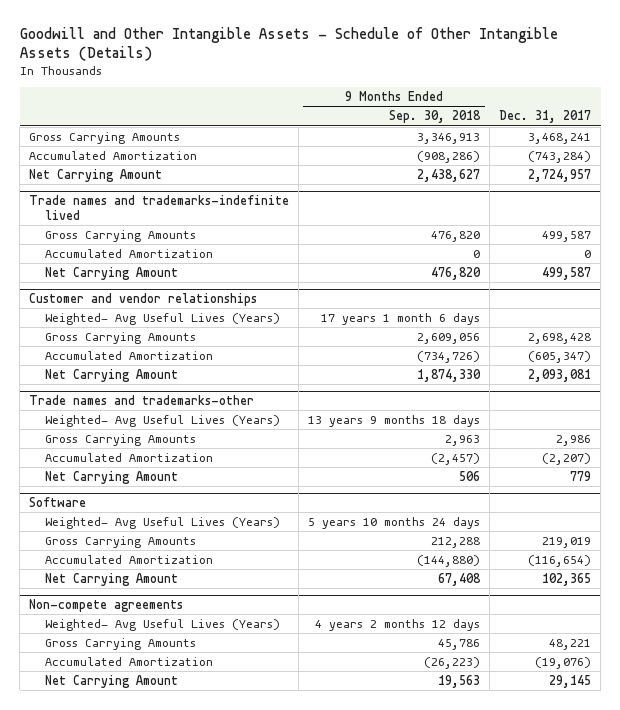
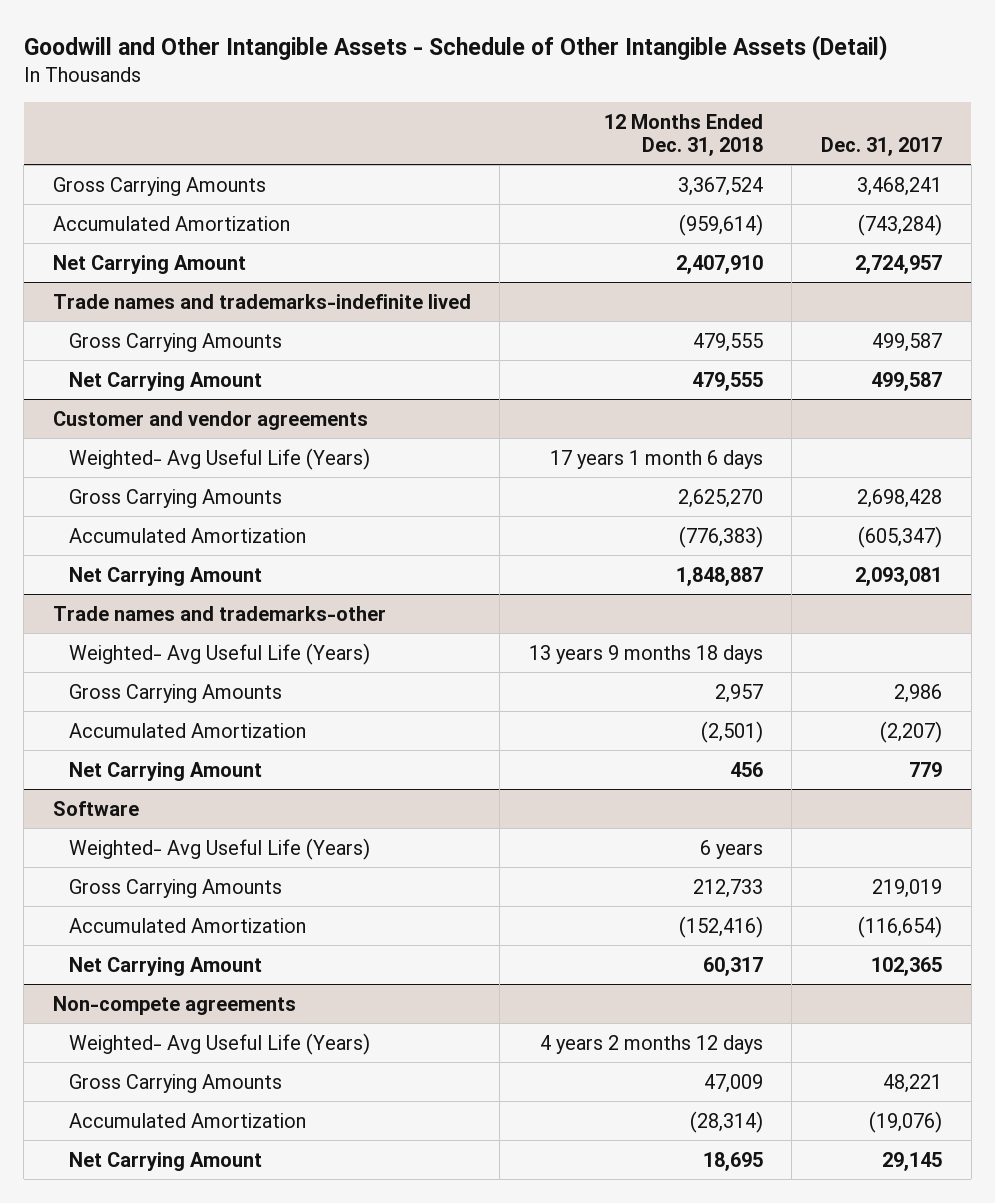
- Goodwill and Other Intangible Assets - Schedule of Other Intangible Assets (Details)
+ Goodwill and Other Intangible Assets - Schedule of Other Intangible Assets (Detail)
- | 9 Months Ended Sep. 30, 2018 | Dec. 31, 2017
+ | 12 Months Ended Dec. 31, 2018 | Dec. 31, 2017
@ Trade names and trademarks-indefinite lived
- Accumulated Amortization | 0 | 0
- Customer and vendor relationships
- Weighted- Avg Useful Lives (Years) | 17 years 1 month 6 days |
+ Customer and vendor agreements
+ Weighted- Avg Useful Life (Years) | 17 years 1 month 6 days |
@ Trade names and trademarks-other
- Weighted- Avg Useful Lives (Years) | 13 years 9 months 18 days |
+ Weighted- Avg Useful Life (Years) | 13 years 9 months 18 days |
@ Software
- Weighted- Avg Useful Lives (Years) | 5 years 10 months 24 days |
+ Weighted- Avg Useful Life (Years) | 6 years |
@ Non-compete agreements
- Weighted- Avg Useful Lives (Years) | 4 years 2 months 12 days |
+ Weighted- Avg Useful Life (Years) | 4 years 2 months 12 days |

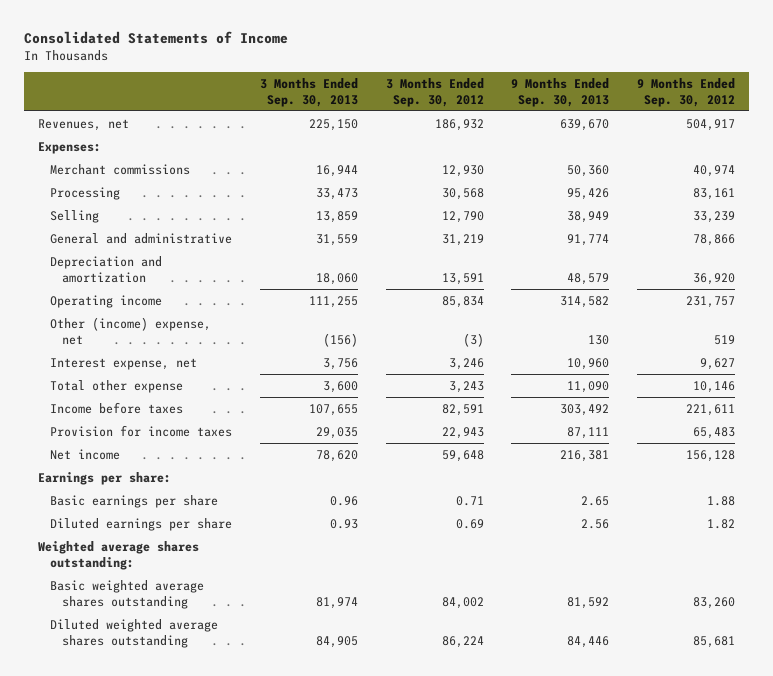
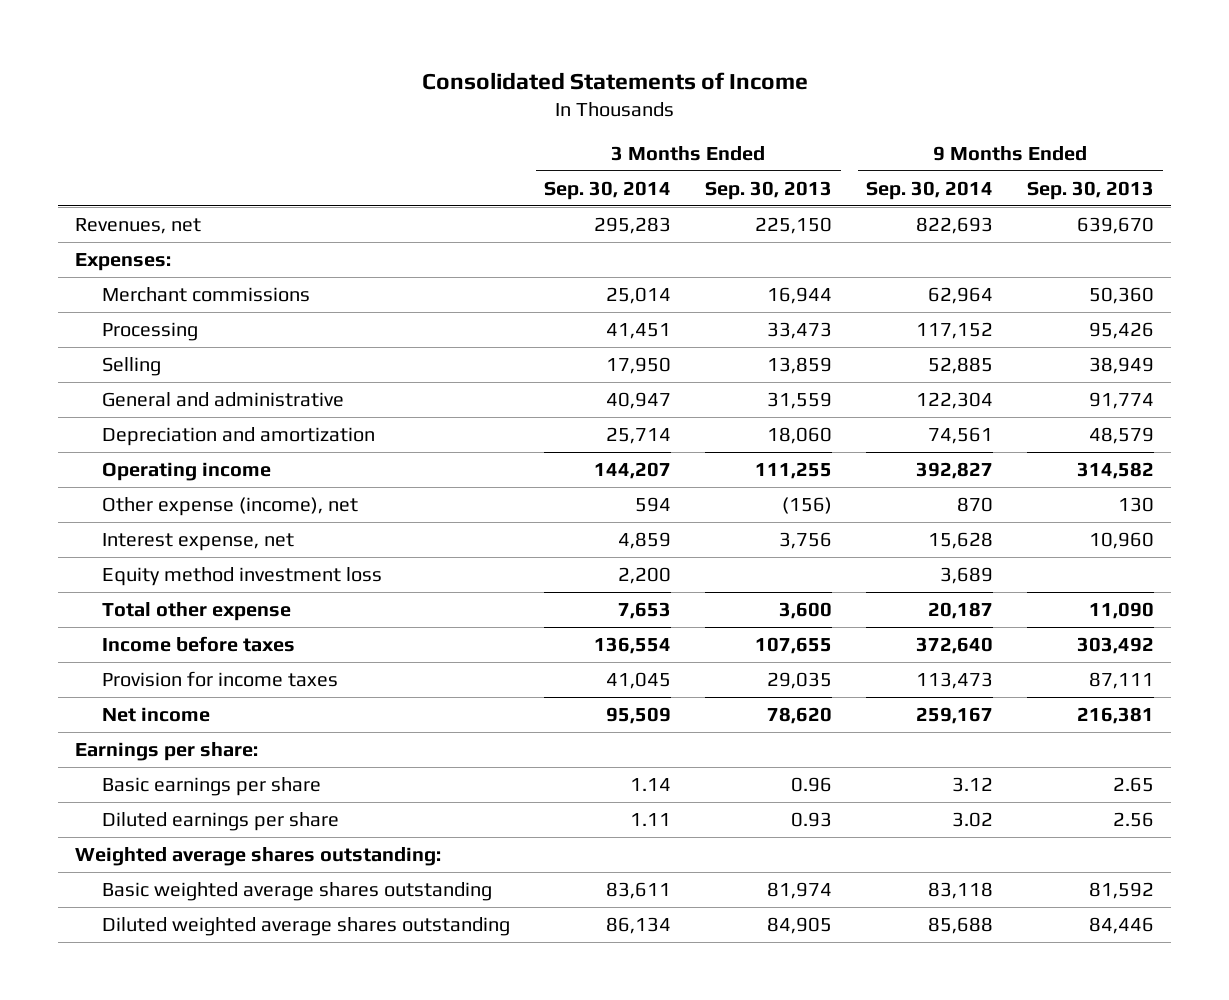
- | 3 Months Ended Sep. 30, 2013 | 3 Months Ended Sep. 30, 2012 | 9 Months Ended Sep. 30, 2013 | 9 Months Ended Sep. 30, 2012
+ | 3 Months Ended Sep. 30, 2014 | 3 Months Ended Sep. 30, 2013 | 9 Months Ended Sep. 30, 2014 | 9 Months Ended Sep. 30, 2013
- Other (income) expense, net | (156) | (3) | 130 | 519
+ Other expense (income), net | 594 | (156) | 870 | 130
+ Equity method investment loss | 2,200 | | 3,689 |

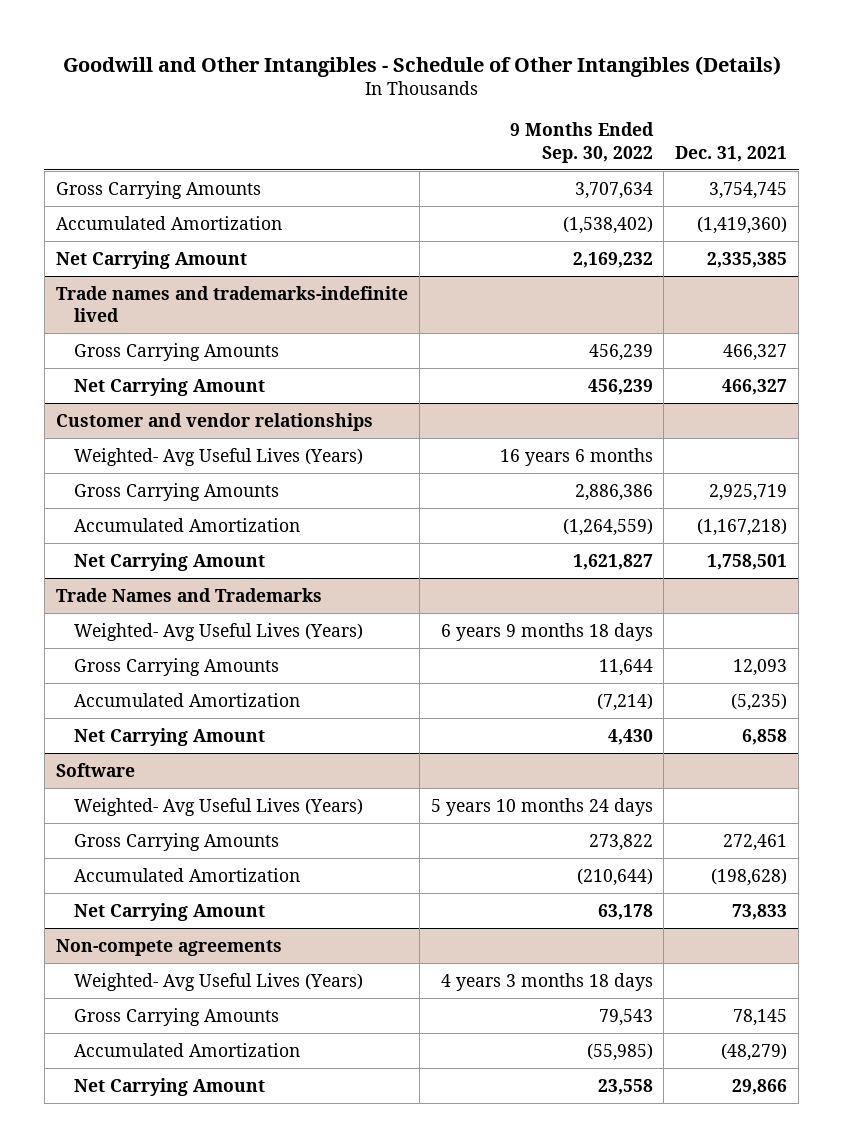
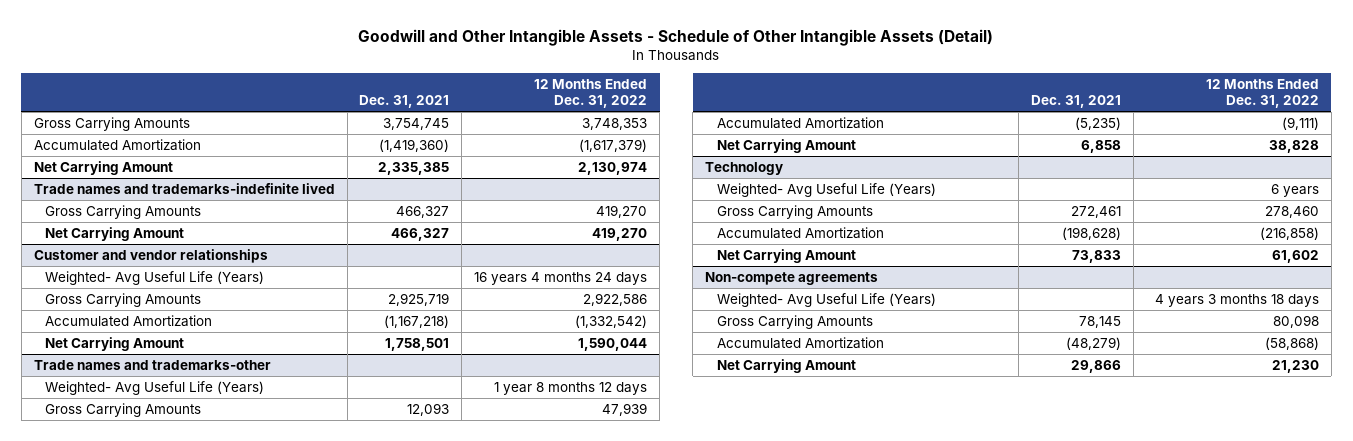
- Goodwill and Other Intangibles - Schedule of Other Intangibles (Details)
+ Goodwill and Other Intangible Assets - Schedule of Other Intangible Assets (Detail)
- | 9 Months Ended Sep. 30, 2022 | Dec. 31, 2021
+ | Dec. 31, 2021 | 12 Months Ended Dec. 31, 2022
@ Customer and vendor relationships
- Weighted- Avg Useful Lives (Years) | 16 years 6 months |
+ Weighted- Avg Useful Life (Years) | | 16 years 4 months 24 days
- Trade Names and Trademarks
- Weighted- Avg Useful Lives (Years) | 6 years 9 months 18 days |
+ Trade names and trademarks-other
+ Weighted- Avg Useful Life (Years) | | 1 year 8 months 12 days
- Software
- Weighted- Avg Useful Lives (Years) | 5 years 10 months 24 days |
+ Technology
+ Weighted- Avg Useful Life (Years) | | 6 years
@ Non-compete agreements
- Weighted- Avg Useful Lives (Years) | 4 years 3 months 18 days |
+ Weighted- Avg Useful Life (Years) | | 4 years 3 months 18 days

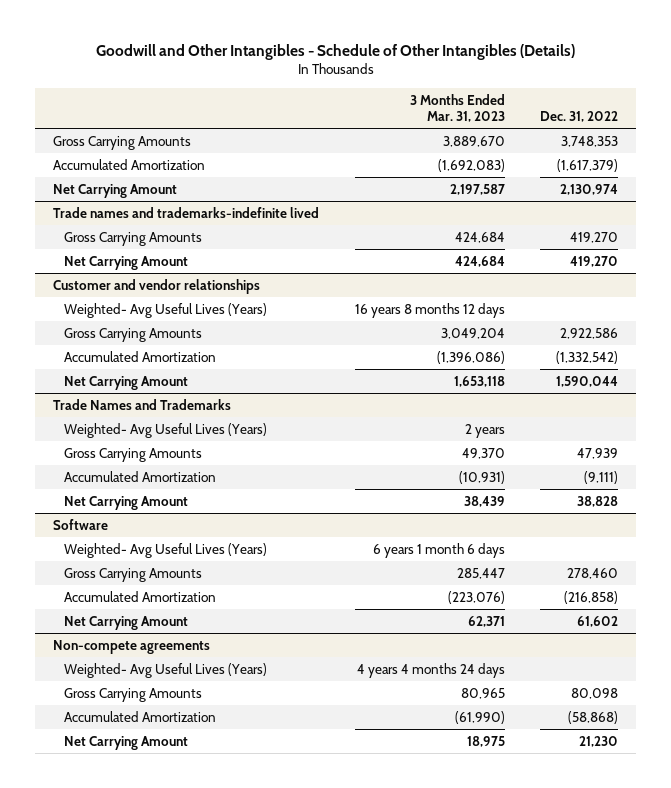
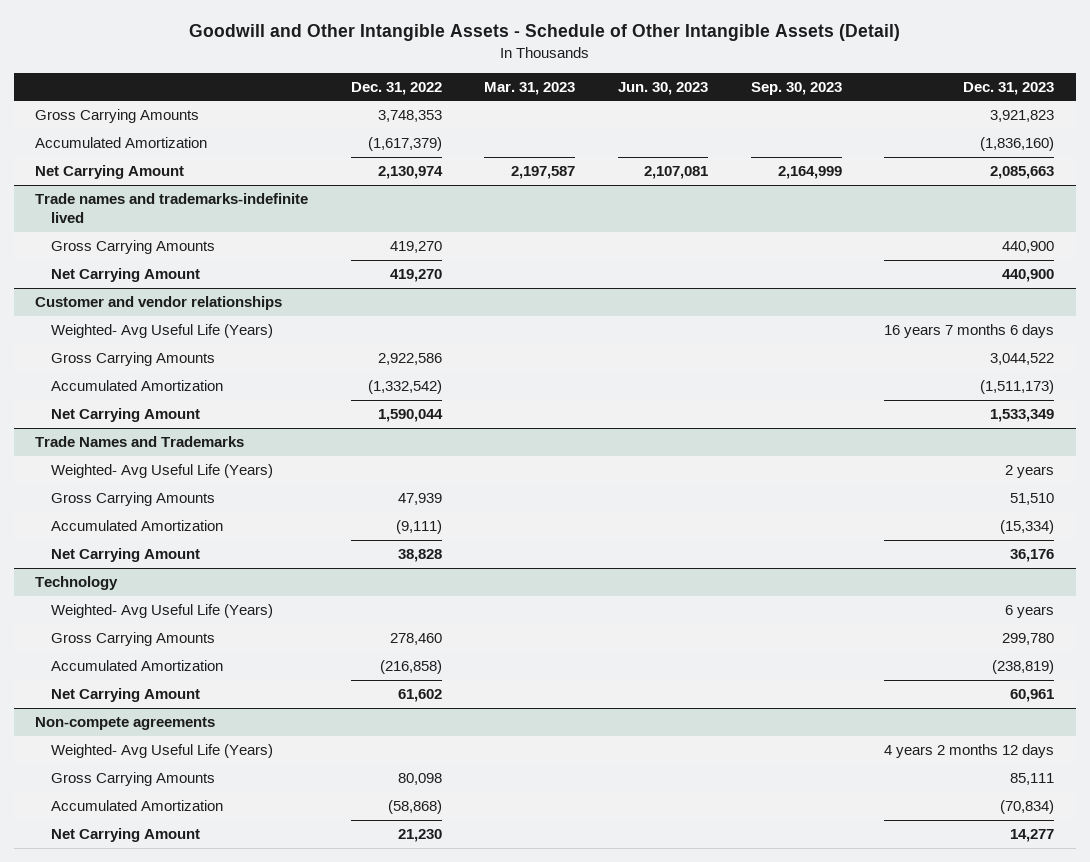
- Goodwill and Other Intangibles - Schedule of Other Intangibles (Details)
+ Goodwill and Other Intangible Assets - Schedule of Other Intangible Assets (Detail)
- | 3 Months Ended Mar. 31, 2023 | Dec. 31, 2022
+ | Dec. 31, 2022 | Mar. 31, 2023 | Jun. 30, 2023 | Sep. 30, 2023 | Dec. 31, 2023
@ Customer and vendor relationships
- Weighted- Avg Useful Lives (Years) | 16 years 8 months 12 days |
+ Weighted- Avg Useful Life (Years) | | | | | 16 years 7 months 6 days
@ Trade Names and Trademarks
- Weighted- Avg Useful Lives (Years) | 2 years |
+ Weighted- Avg Useful Life (Years) | | | | | 2 years
- Software
- Weighted- Avg Useful Lives (Years) | 6 years 1 month 6 days |
+ Technology
+ Weighted- Avg Useful Life (Years) | | | | | 6 years
@ Non-compete agreements
- Weighted- Avg Useful Lives (Years) | 4 years 4 months 24 days |
+ Weighted- Avg Useful Life (Years) | | | | | 4 years 2 months 12 days

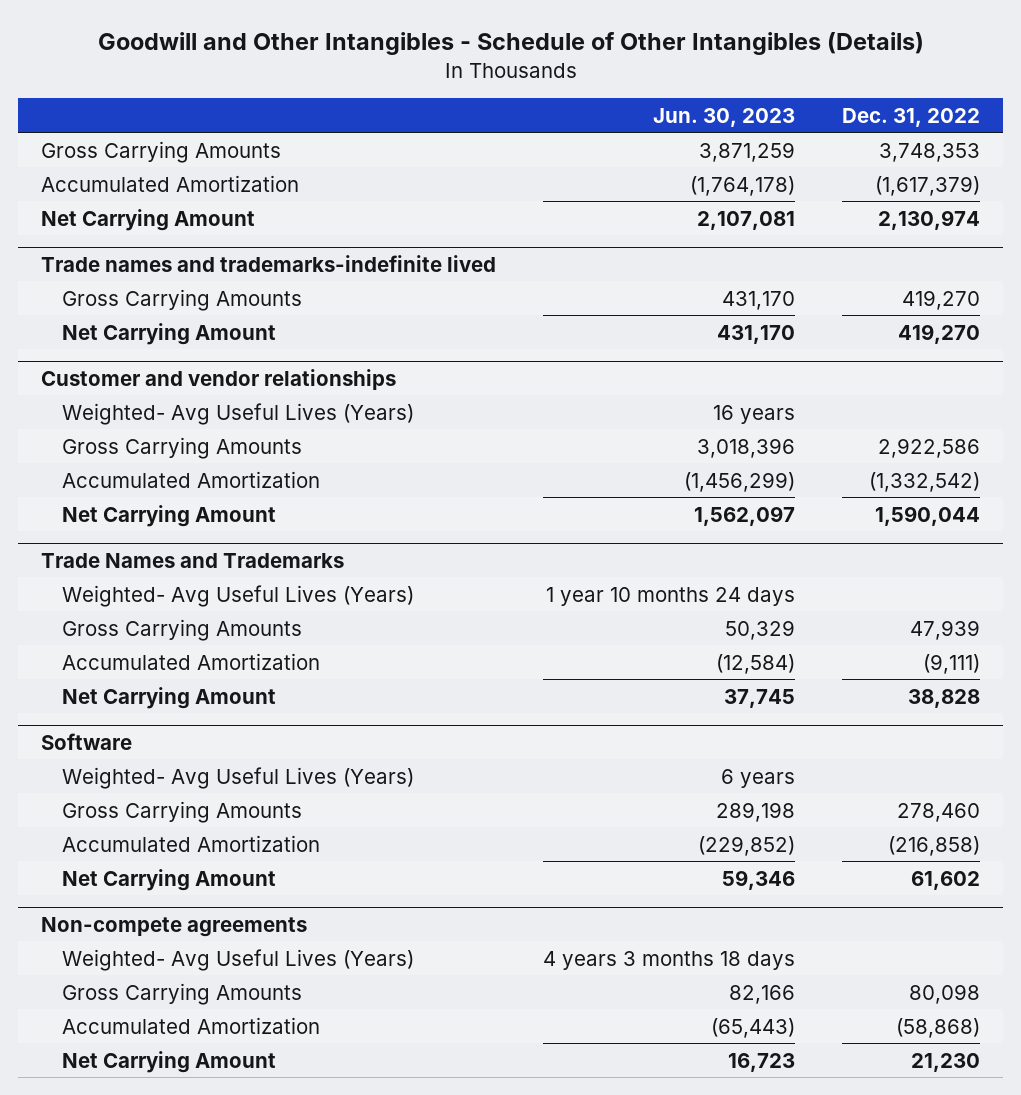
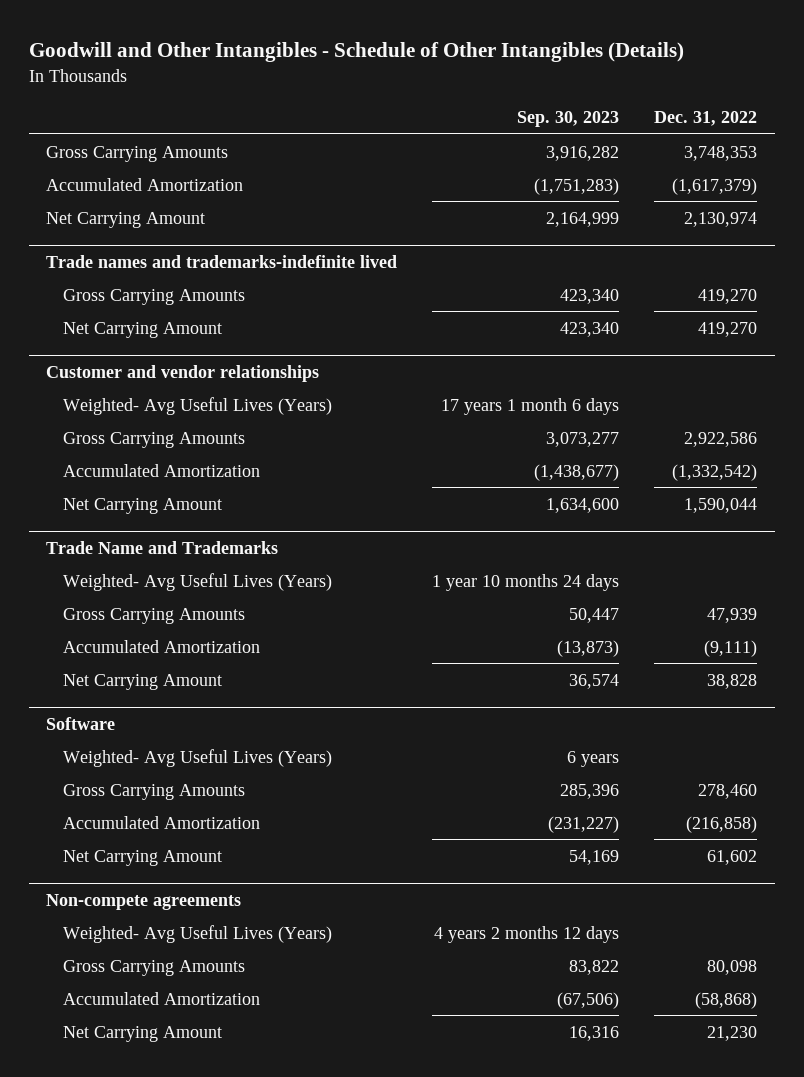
- | Jun. 30, 2023 | Dec. 31, 2022
+ | Sep. 30, 2023 | Dec. 31, 2022
- Trade Names and Trademarks
+ Trade Name and Trademarks

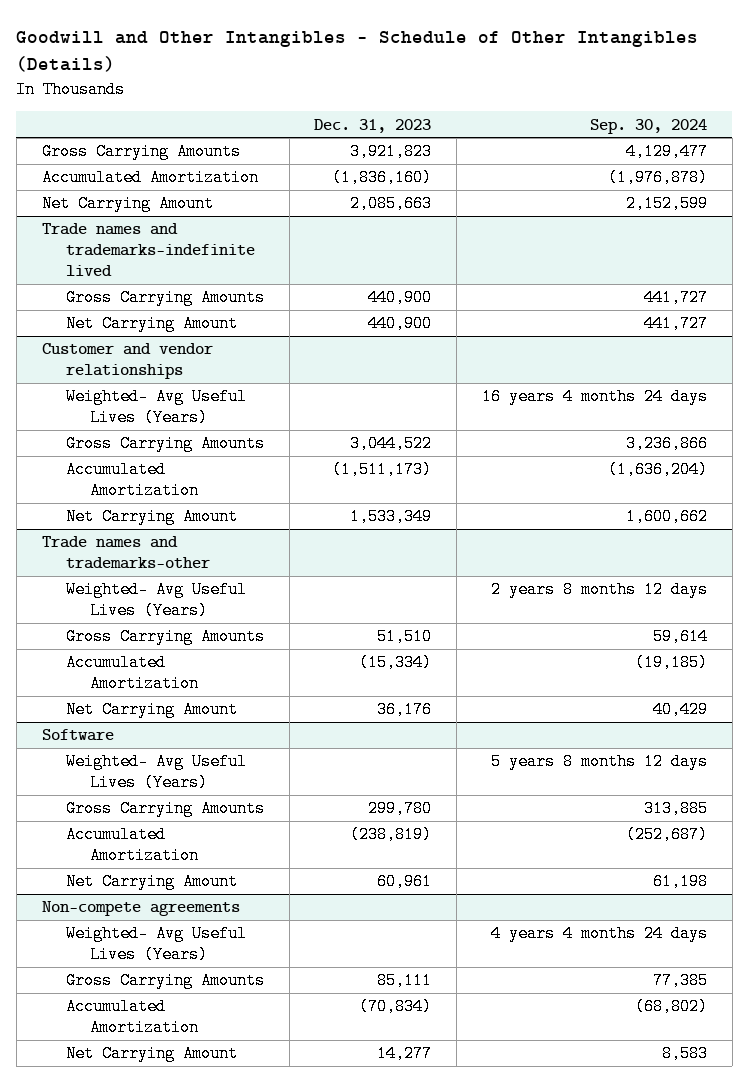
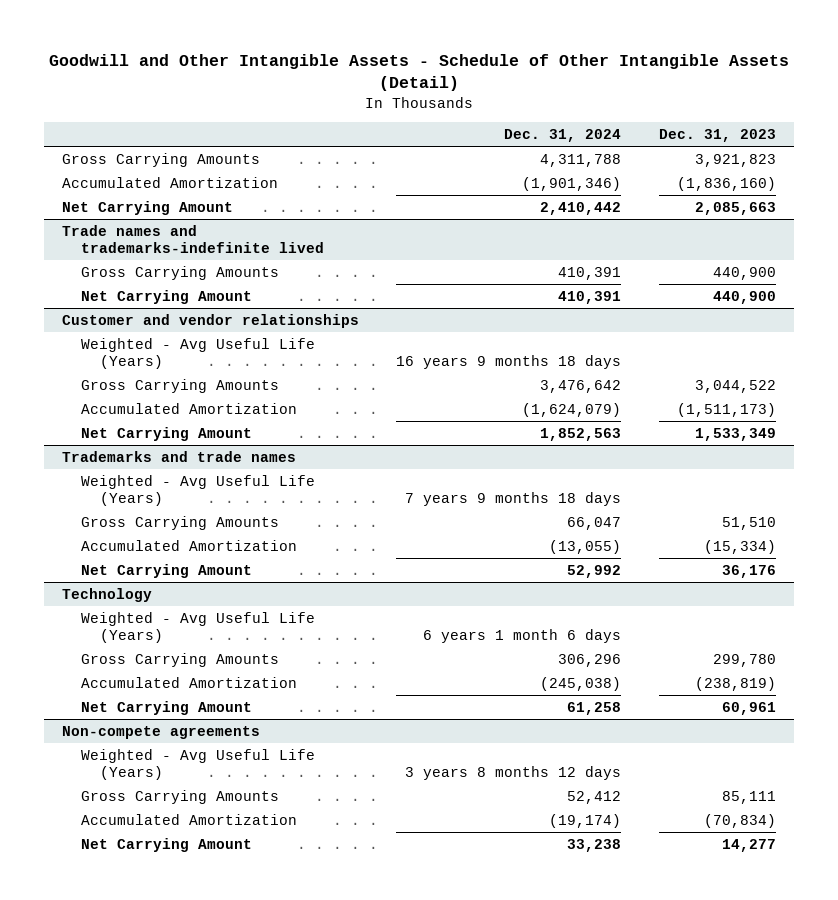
- Goodwill and Other Intangibles - Schedule of Other Intangibles (Details)
+ Goodwill and Other Intangible Assets - Schedule of Other Intangible Assets (Detail)
- | Dec. 31, 2023 | Sep. 30, 2024
+ | Dec. 31, 2024 | Dec. 31, 2023
@ Customer and vendor relationships
- Weighted- Avg Useful Lives (Years) | | 16 years 4 months 24 days
+ Weighted - Avg Useful Life (Years) | 16 years 9 months 18 days |
- Trade names and trademarks-other
- Weighted- Avg Useful Lives (Years) | | 2 years 8 months 12 days
+ Trademarks and trade names
+ Weighted - Avg Useful Life (Years) | 7 years 9 months 18 days |
- Software
- Weighted- Avg Useful Lives (Years) | | 5 years 8 months 12 days
+ Technology
+ Weighted - Avg Useful Life (Years) | 6 years 1 month 6 days |
@ Non-compete agreements
- Weighted- Avg Useful Lives (Years) | | 4 years 4 months 24 days
+ Weighted - Avg Useful Life (Years) | 3 years 8 months 12 days |

